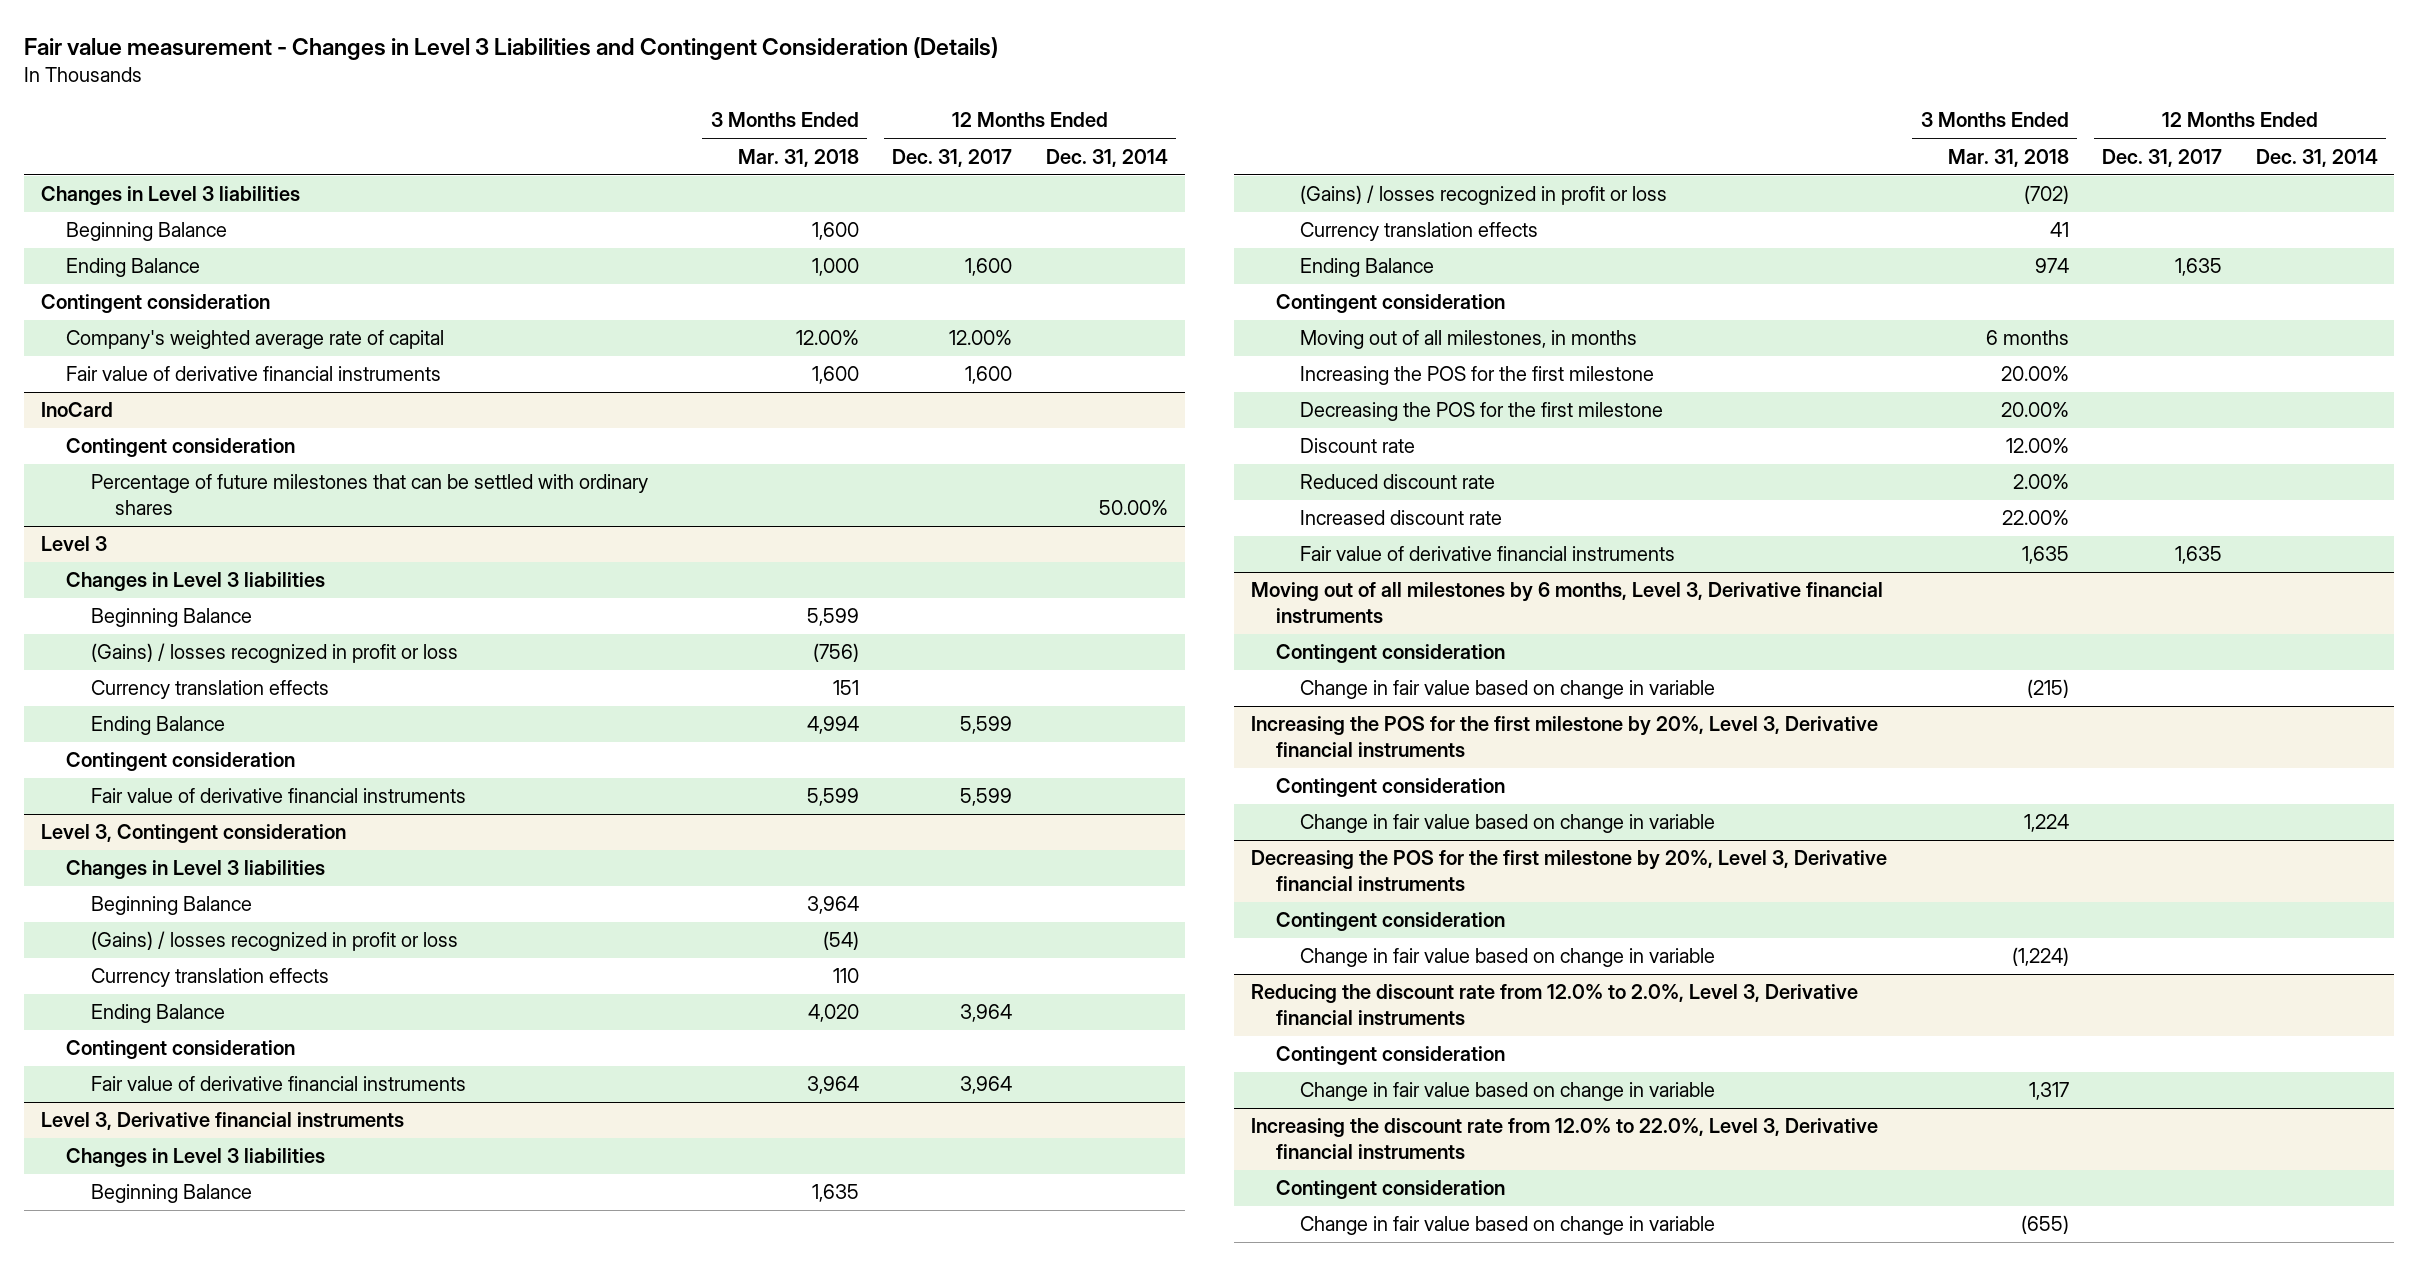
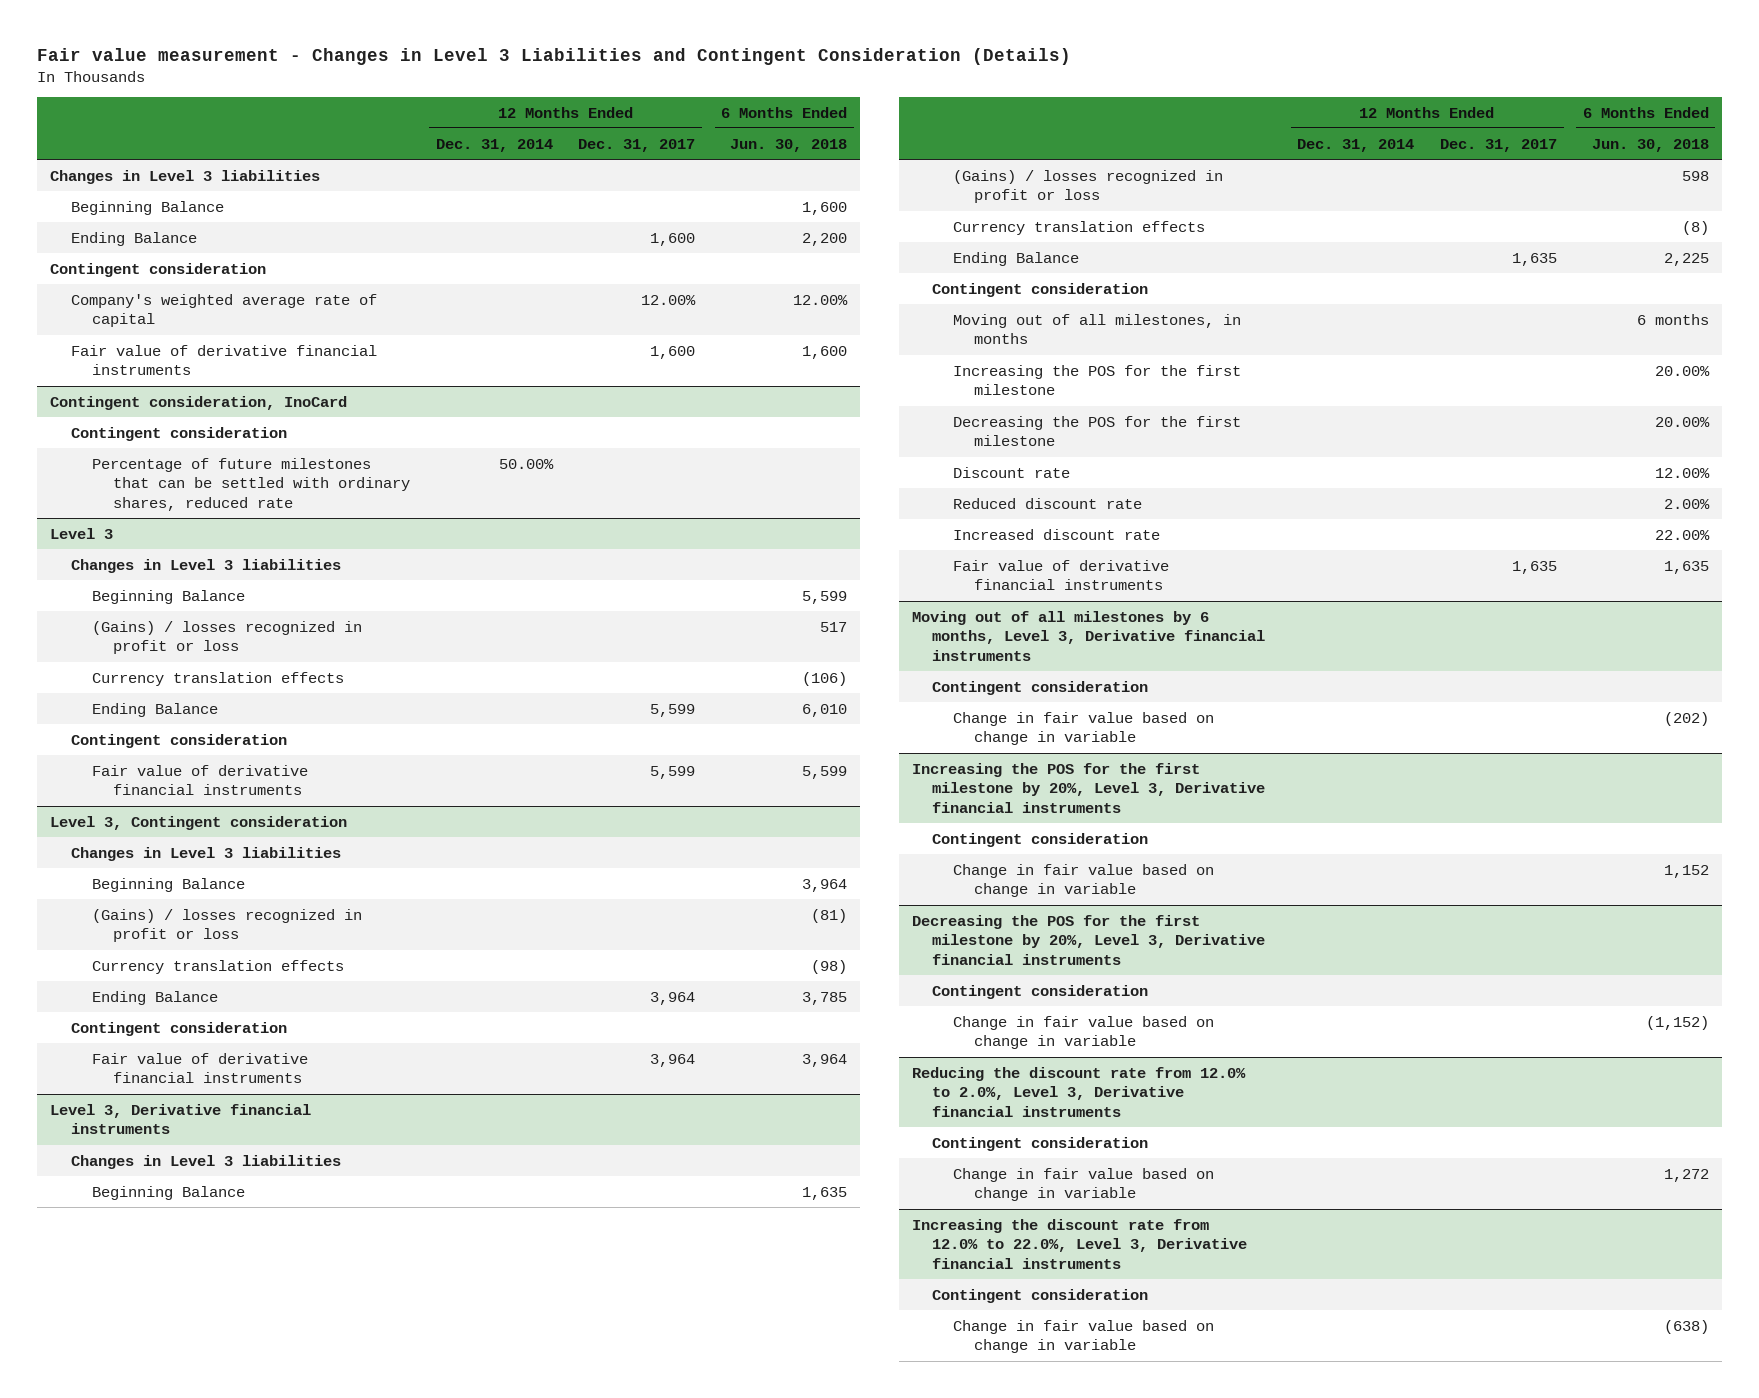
- | 3 Months Ended Mar. 31, 2018 | 12 Months Ended Dec. 31, 2017 | 12 Months Ended Dec. 31, 2014
+ | 12 Months Ended Dec. 31, 2014 | 12 Months Ended Dec. 31, 2017 | 6 Months Ended Jun. 30, 2018
- InoCard
+ Contingent consideration, InoCard
- Percentage of future milestones that can be settled with ordinary shares | | | 50.00%
+ Percentage of future milestones that can be settled with ordinary shares, reduced rate | 50.00% | |

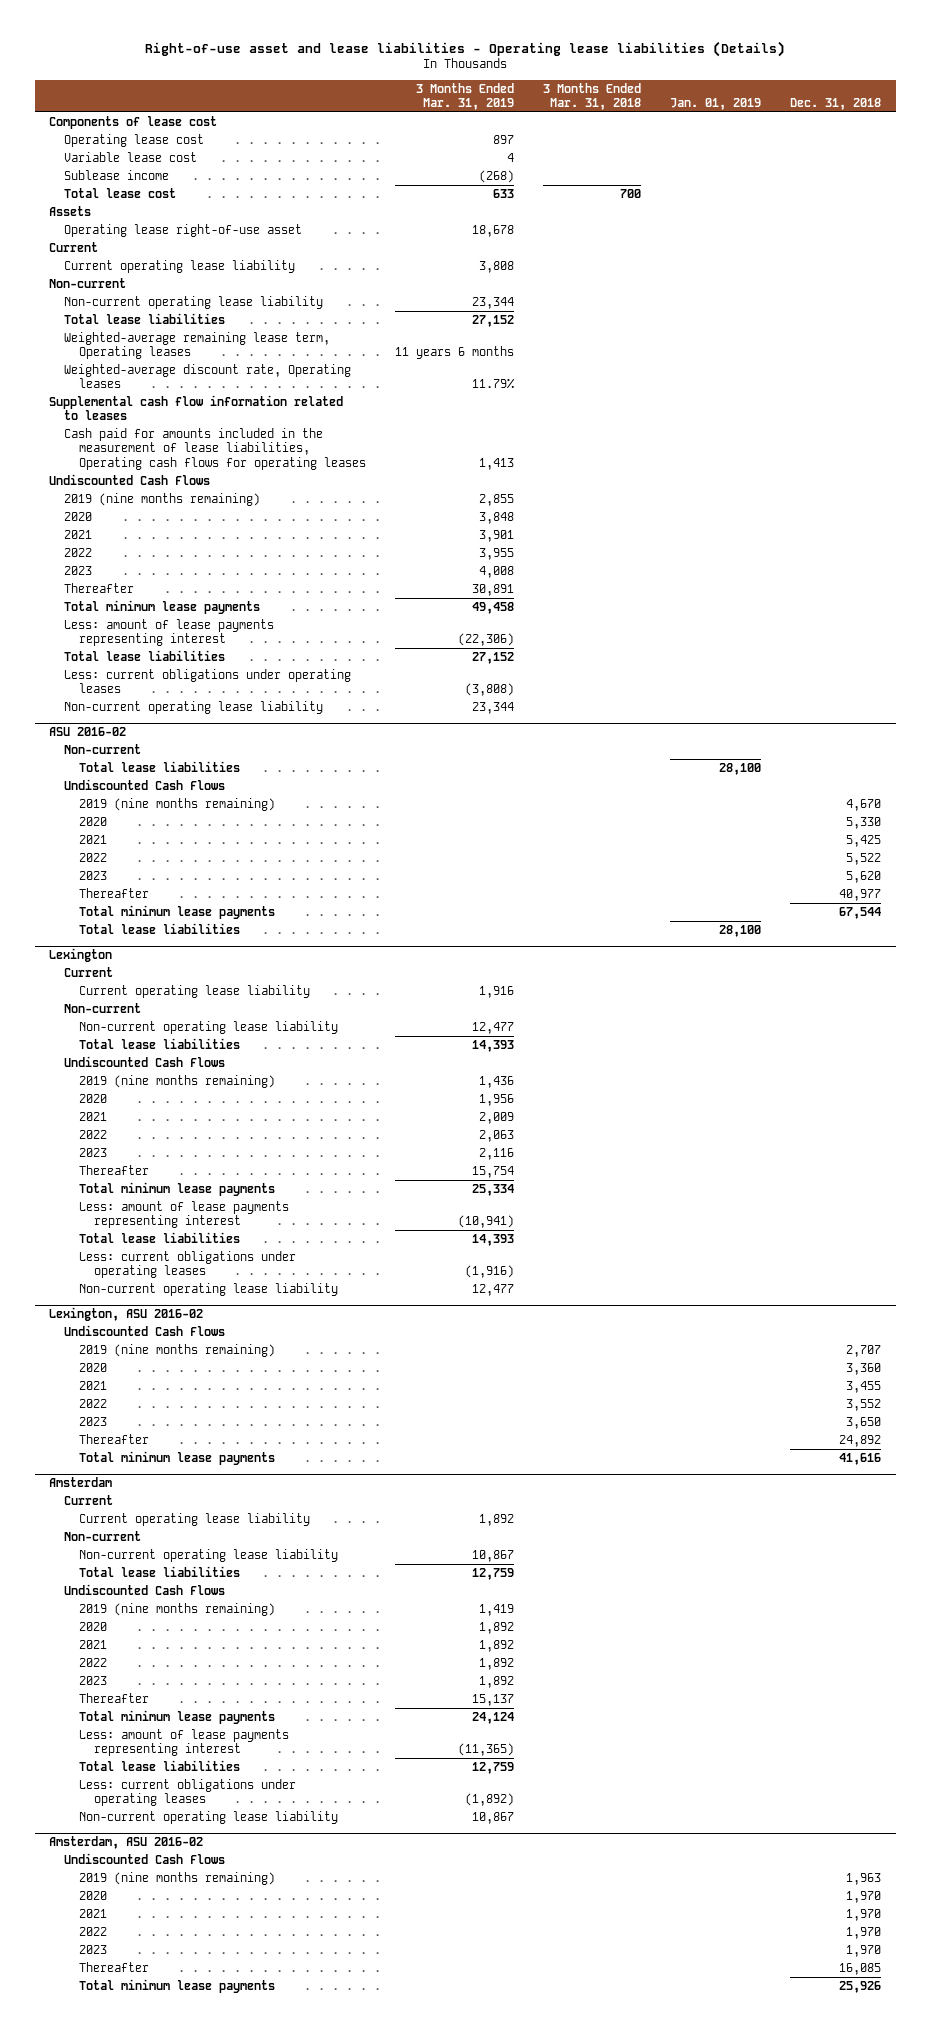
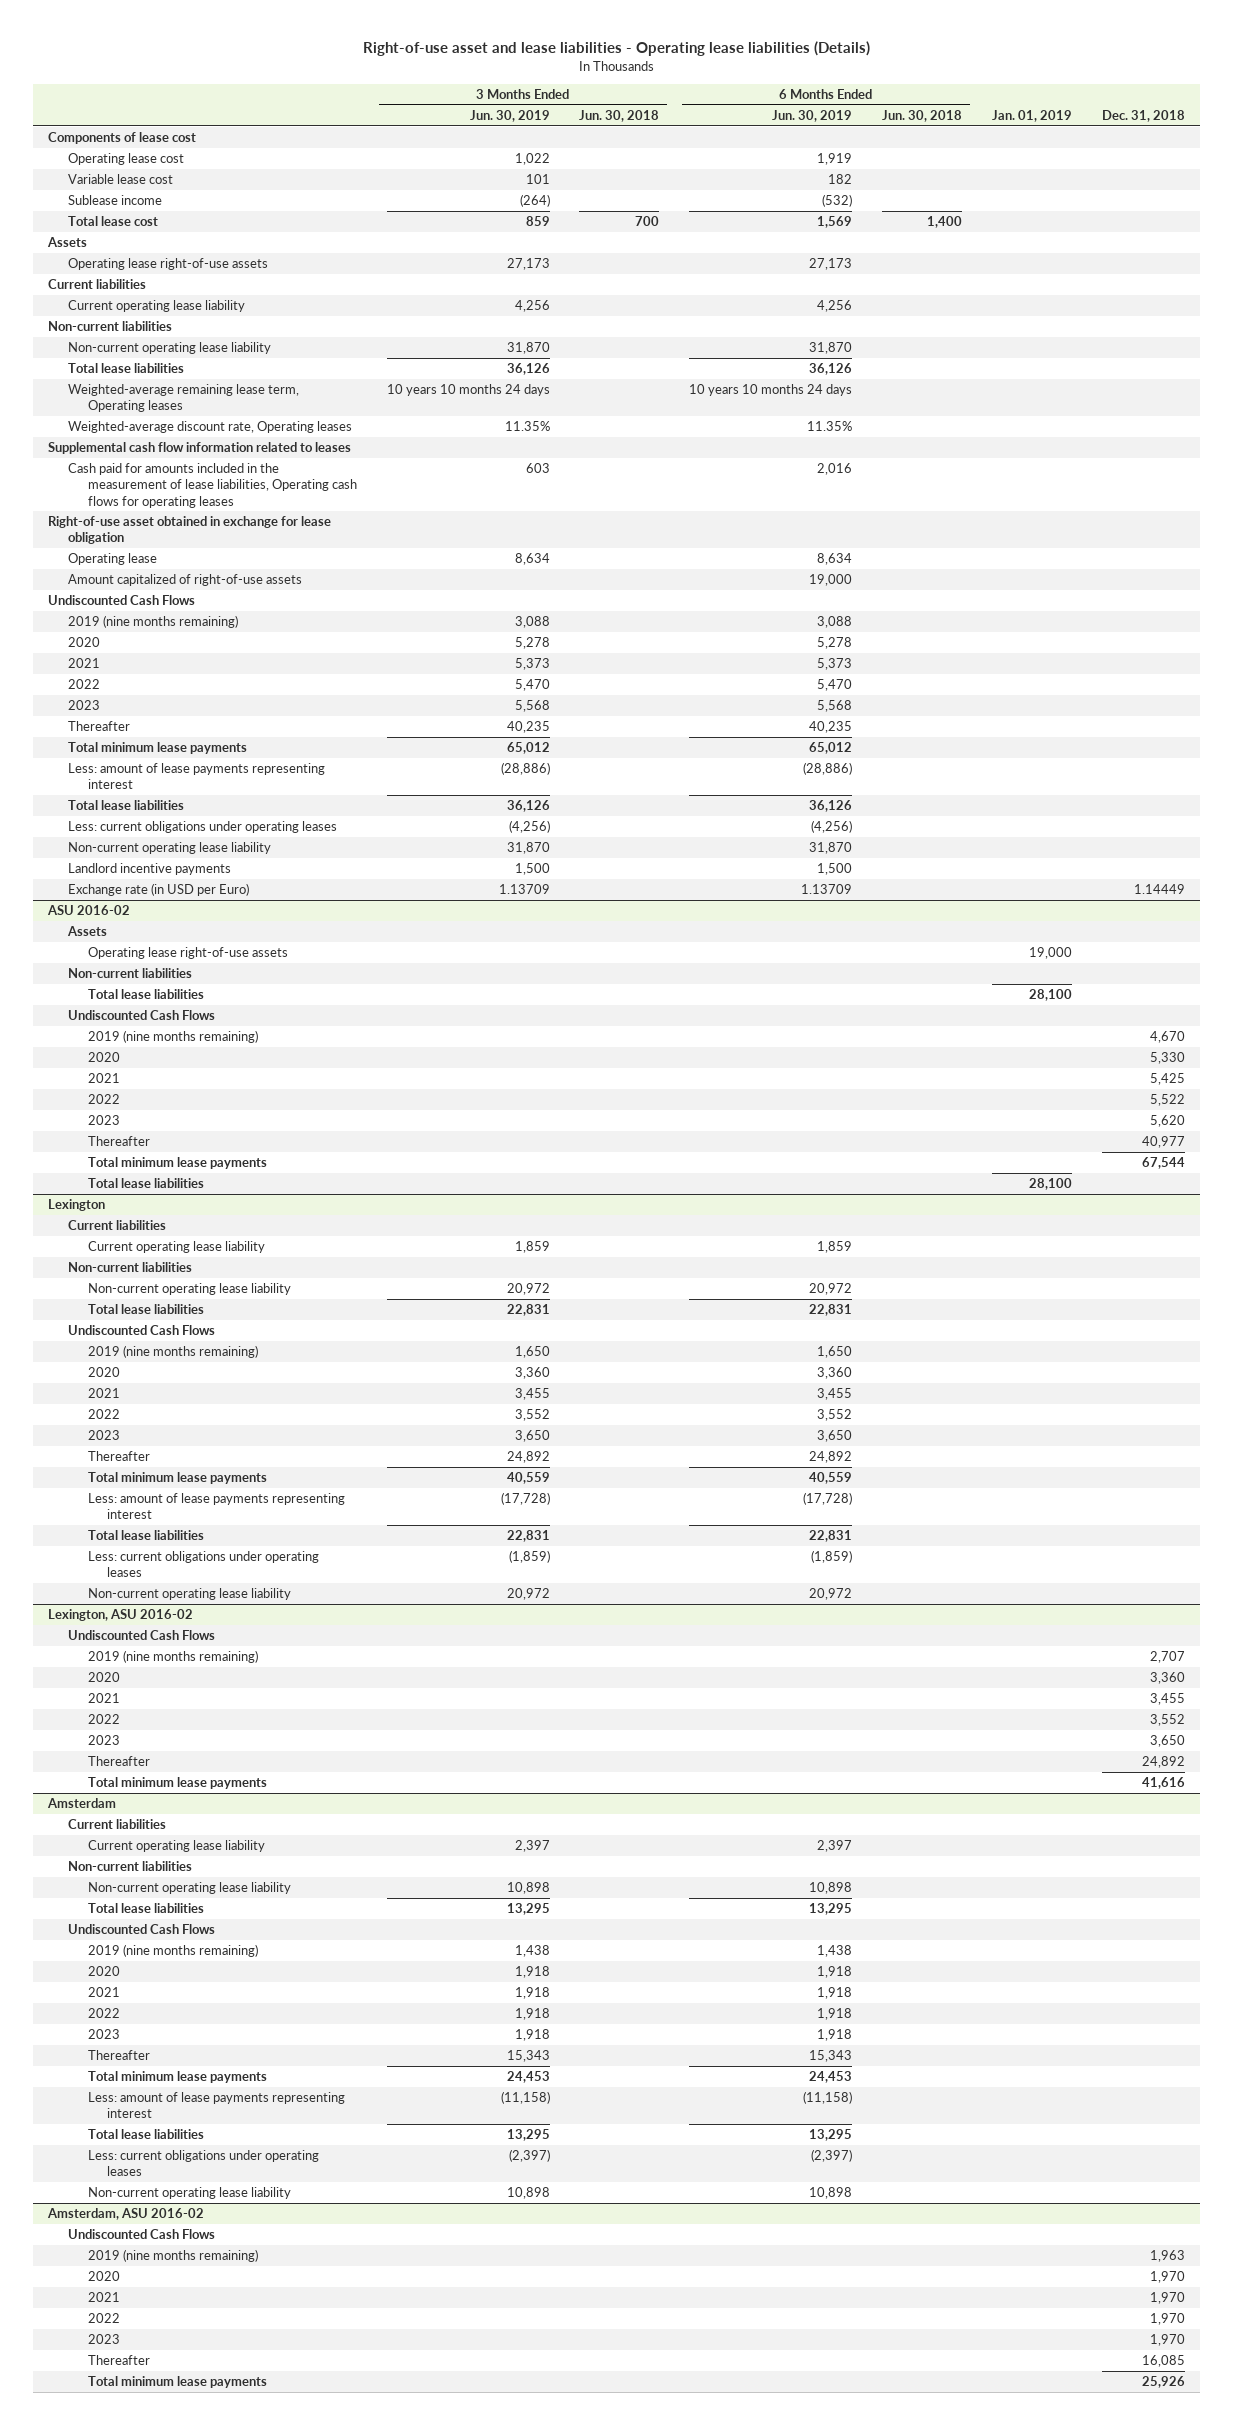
- | 3 Months Ended Mar. 31, 2019 | 3 Months Ended Mar. 31, 2018 | Jan. 01, 2019 | Dec. 31, 2018
+ | 3 Months Ended Jun. 30, 2019 | 3 Months Ended Jun. 30, 2018 | 6 Months Ended Jun. 30, 2019 | 6 Months Ended Jun. 30, 2018 | Jan. 01, 2019 | Dec. 31, 2018
- Operating lease right-of-use asset | 18,678 | | |
- Current
+ Operating lease right-of-use assets | 27,173 | | 27,173 | | |
+ Current liabilities
- Non-current
+ Non-current liabilities
+ Right-of-use asset obtained in exchange for lease obligation
+ Operating lease | 8,634 | | 8,634 | | |
+ Amount capitalized of right-of-use assets | | | 19,000 | | |
+ Landlord incentive payments | 1,500 | | 1,500 | | |
+ Exchange rate (in USD per Euro) | 1.13709 | | 1.13709 | | | 1.14449
@ ASU 2016-02
- Non-current
+ Assets
+ Operating lease right-of-use assets | | | | | 19,000 |
+ Non-current liabilities
@ Lexington
- Current
+ Current liabilities
- Non-current
+ Non-current liabilities
@ Amsterdam
- Current
+ Current liabilities
- Non-current
+ Non-current liabilities

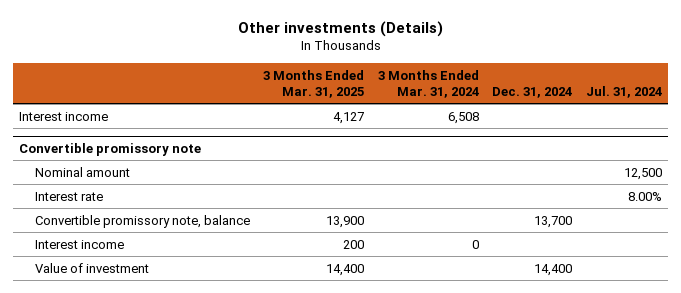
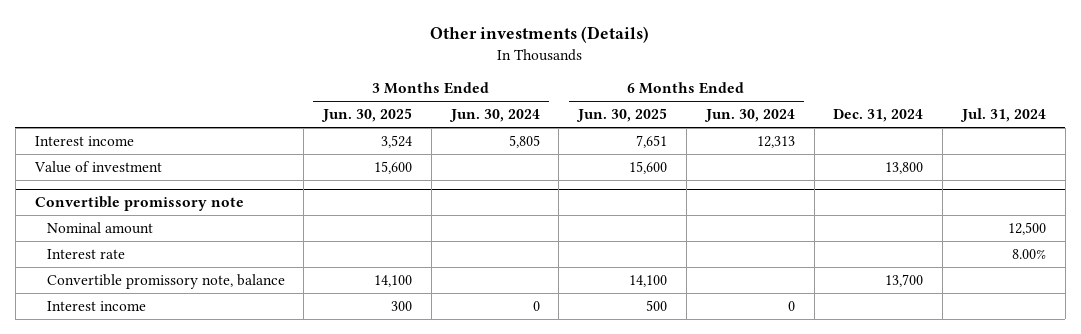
- | 3 Months Ended Mar. 31, 2025 | 3 Months Ended Mar. 31, 2024 | Dec. 31, 2024 | Jul. 31, 2024
+ | 3 Months Ended Jun. 30, 2025 | 3 Months Ended Jun. 30, 2024 | 6 Months Ended Jun. 30, 2025 | 6 Months Ended Jun. 30, 2024 | Dec. 31, 2024 | Jul. 31, 2024
+ Value of investment | 15,600 | | 15,600 | | 13,800 |
@ Convertible promissory note
- Value of investment | 14,400 | | 14,400 |

